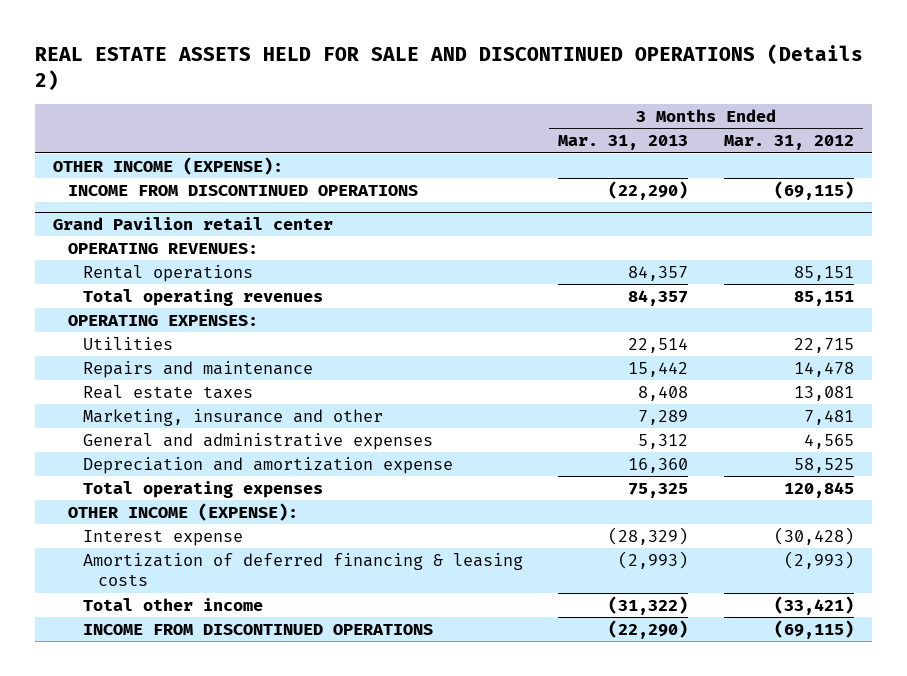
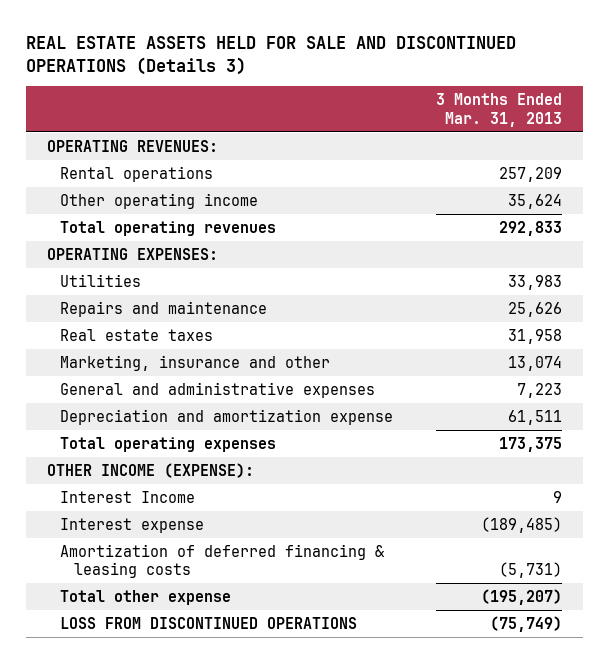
- REAL ESTATE ASSETS HELD FOR SALE AND DISCONTINUED OPERATIONS (Details 2)
+ REAL ESTATE ASSETS HELD FOR SALE AND DISCONTINUED OPERATIONS (Details 3)
- | 3 Months Ended Mar. 31, 2013 | 3 Months Ended Mar. 31, 2012
+ | 3 Months Ended Mar. 31, 2013
- OTHER INCOME (EXPENSE):
- INCOME FROM DISCONTINUED OPERATIONS | (22,290) | (69,115)
- Grand Pavilion retail center
- Rental operations | 84,357 | 85,151
- Total operating revenues | 84,357 | 85,151
+ Rental operations | 257,209
+ Other operating income | 35,624
+ Total operating revenues | 292,833
- Utilities | 22,514 | 22,715
- Repairs and maintenance | 15,442 | 14,478
- Real estate taxes | 8,408 | 13,081
- Marketing, insurance and other | 7,289 | 7,481
- General and administrative expenses | 5,312 | 4,565
- Depreciation and amortization expense | 16,360 | 58,525
- Total operating expenses | 75,325 | 120,845
+ Utilities | 33,983
+ Repairs and maintenance | 25,626
+ Real estate taxes | 31,958
+ Marketing, insurance and other | 13,074
+ General and administrative expenses | 7,223
+ Depreciation and amortization expense | 61,511
+ Total operating expenses | 173,375
- Interest expense | (28,329) | (30,428)
- Amortization of deferred financing & leasing costs | (2,993) | (2,993)
- Total other income | (31,322) | (33,421)
- INCOME FROM DISCONTINUED OPERATIONS | (22,290) | (69,115)
+ Interest Income | 9
+ Interest expense | (189,485)
+ Amortization of deferred financing & leasing costs | (5,731)
+ Total other expense | (195,207)
+ LOSS FROM DISCONTINUED OPERATIONS | (75,749)

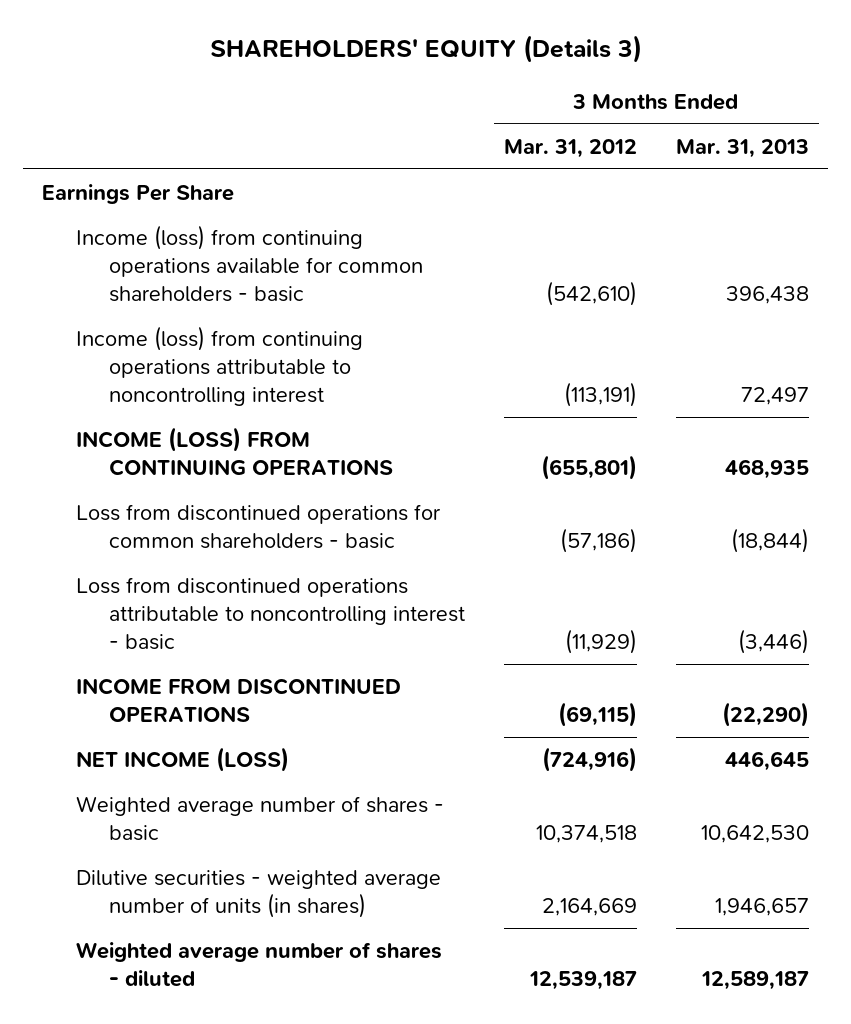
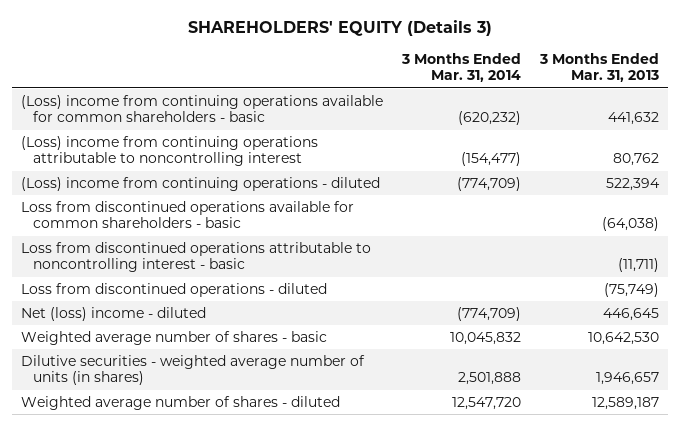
- | 3 Months Ended Mar. 31, 2012 | 3 Months Ended Mar. 31, 2013
+ | 3 Months Ended Mar. 31, 2014 | 3 Months Ended Mar. 31, 2013
- Earnings Per Share
- Income (loss) from continuing operations available for common shareholders - basic | (542,610) | 396,438
- Income (loss) from continuing operations attributable to noncontrolling interest | (113,191) | 72,497
- INCOME (LOSS) FROM CONTINUING OPERATIONS | (655,801) | 468,935
- Loss from discontinued operations for common shareholders - basic | (57,186) | (18,844)
- Loss from discontinued operations attributable to noncontrolling interest - basic | (11,929) | (3,446)
- INCOME FROM DISCONTINUED OPERATIONS | (69,115) | (22,290)
- NET INCOME (LOSS) | (724,916) | 446,645
+ (Loss) income from continuing operations available for common shareholders - basic | (620,232) | 441,632
+ (Loss) income from continuing operations attributable to noncontrolling interest | (154,477) | 80,762
+ (Loss) income from continuing operations - diluted | (774,709) | 522,394
+ Loss from discontinued operations available for common shareholders - basic | | (64,038)
+ Loss from discontinued operations attributable to noncontrolling interest - basic | | (11,711)
+ Loss from discontinued operations - diluted | | (75,749)
+ Net (loss) income - diluted | (774,709) | 446,645

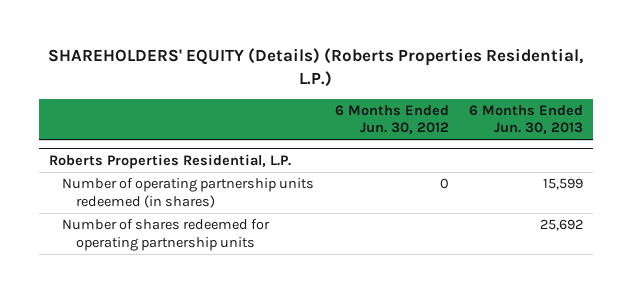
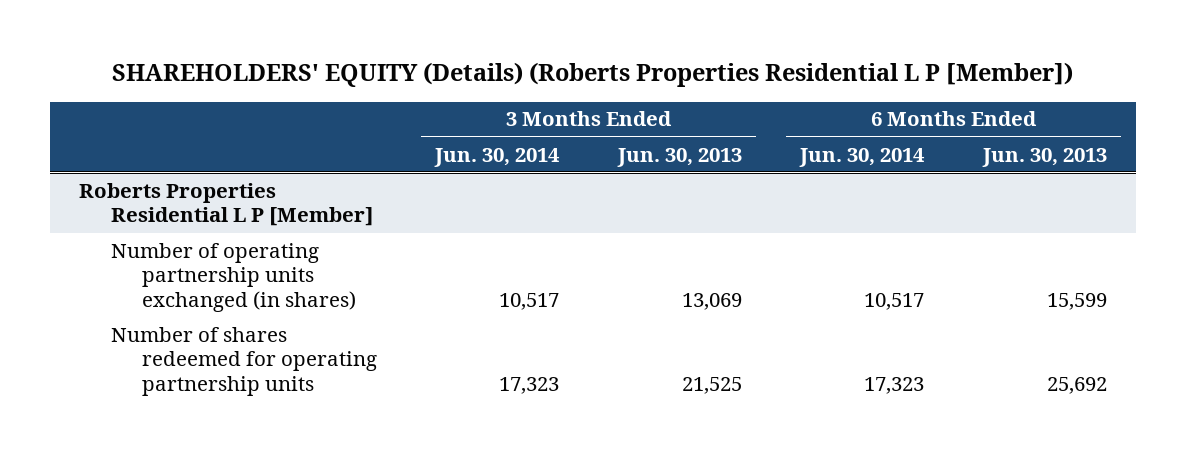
- SHAREHOLDERS' EQUITY (Details) (Roberts Properties Residential, L.P.)
+ SHAREHOLDERS' EQUITY (Details) (Roberts Properties Residential L P [Member])
- | 6 Months Ended Jun. 30, 2012 | 6 Months Ended Jun. 30, 2013
+ | 3 Months Ended Jun. 30, 2014 | 3 Months Ended Jun. 30, 2013 | 6 Months Ended Jun. 30, 2014 | 6 Months Ended Jun. 30, 2013
- Roberts Properties Residential, L.P.
- Number of operating partnership units redeemed (in shares) | 0 | 15,599
+ Roberts Properties Residential L P [Member]
+ Number of operating partnership units exchanged (in shares) | 10,517 | 13,069 | 10,517 | 15,599

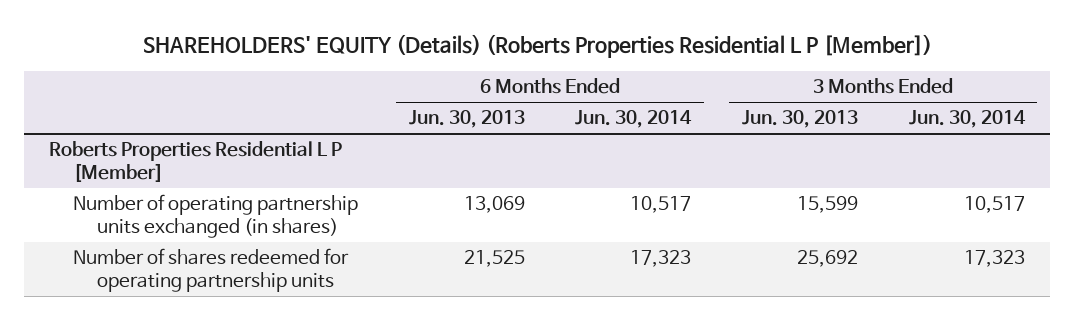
- | 3 Months Ended Jun. 30, 2014 | 3 Months Ended Jun. 30, 2013 | 6 Months Ended Jun. 30, 2014 | 6 Months Ended Jun. 30, 2013
+ | 6 Months Ended Jun. 30, 2013 | 6 Months Ended Jun. 30, 2014 | 3 Months Ended Jun. 30, 2013 | 3 Months Ended Jun. 30, 2014
@ Roberts Properties Residential L P [Member]
- Number of operating partnership units exchanged (in shares) | 10,517 | 13,069 | 10,517 | 15,599
- Number of shares redeemed for operating partnership units | 17,323 | 21,525 | 17,323 | 25,692
+ Number of operating partnership units exchanged (in shares) | 13,069 | 10,517 | 15,599 | 10,517
+ Number of shares redeemed for operating partnership units | 21,525 | 17,323 | 25,692 | 17,323

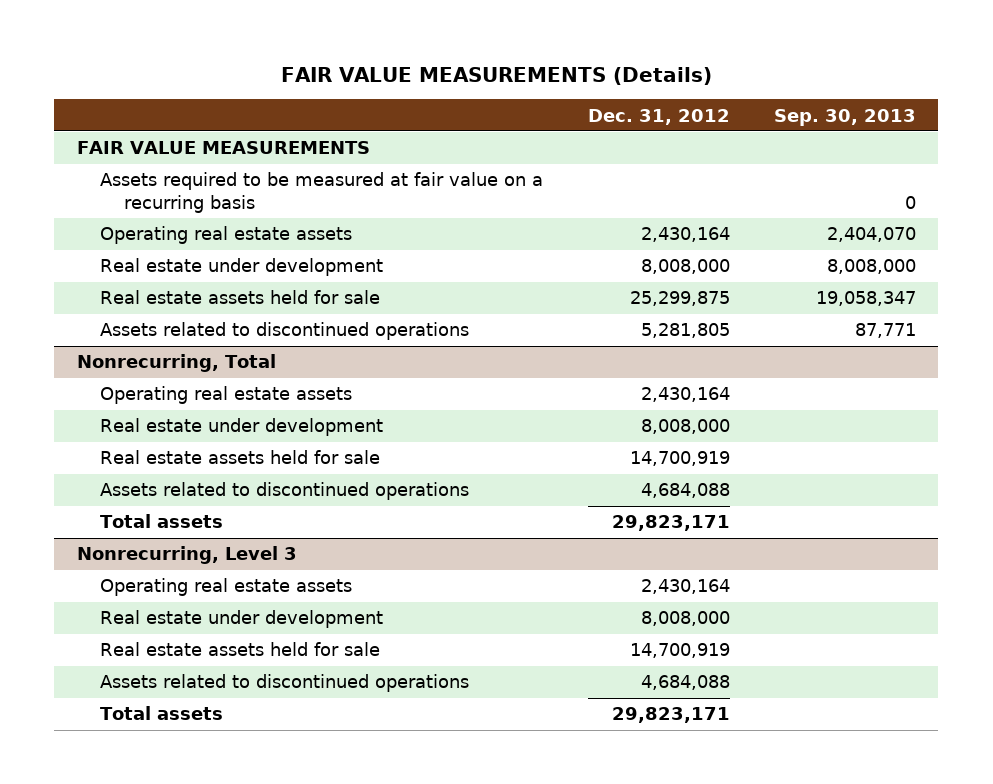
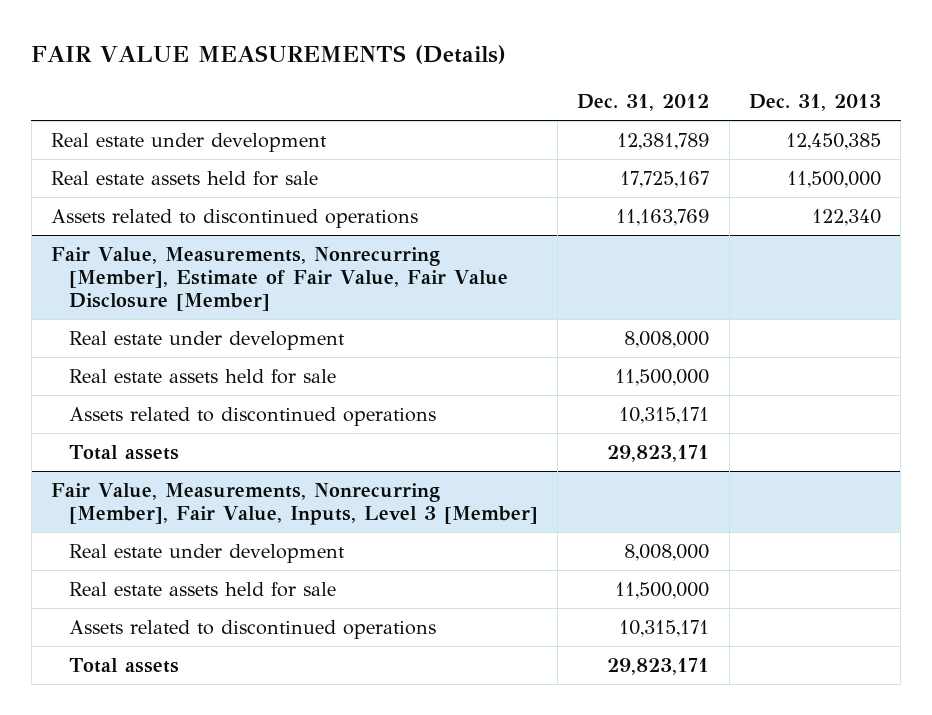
- | Dec. 31, 2012 | Sep. 30, 2013
+ | Dec. 31, 2012 | Dec. 31, 2013
- FAIR VALUE MEASUREMENTS
- Assets required to be measured at fair value on a recurring basis | | 0
- Operating real estate assets | 2,430,164 | 2,404,070
- Real estate under development | 8,008,000 | 8,008,000
- Real estate assets held for sale | 25,299,875 | 19,058,347
- Assets related to discontinued operations | 5,281,805 | 87,771
- Nonrecurring, Total
- Operating real estate assets | 2,430,164 |
+ Real estate under development | 12,381,789 | 12,450,385
+ Real estate assets held for sale | 17,725,167 | 11,500,000
+ Assets related to discontinued operations | 11,163,769 | 122,340
+ Fair Value, Measurements, Nonrecurring [Member], Estimate of Fair Value, Fair Value Disclosure [Member]
- Real estate assets held for sale | 14,700,919 |
- Assets related to discontinued operations | 4,684,088 |
+ Real estate assets held for sale | 11,500,000 |
+ Assets related to discontinued operations | 10,315,171 |
- Nonrecurring, Level 3
- Operating real estate assets | 2,430,164 |
+ Fair Value, Measurements, Nonrecurring [Member], Fair Value, Inputs, Level 3 [Member]
- Real estate assets held for sale | 14,700,919 |
- Assets related to discontinued operations | 4,684,088 |
+ Real estate assets held for sale | 11,500,000 |
+ Assets related to discontinued operations | 10,315,171 |

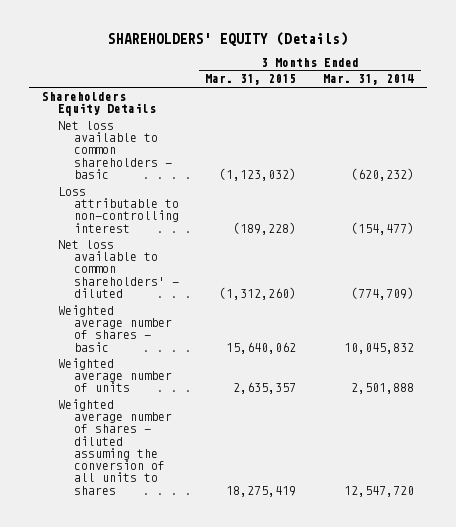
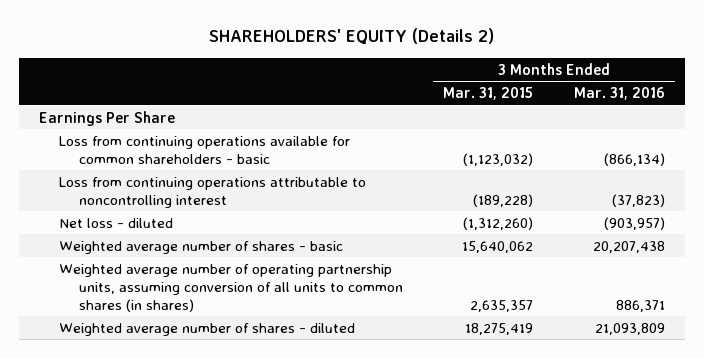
- SHAREHOLDERS' EQUITY (Details)
+ SHAREHOLDERS' EQUITY (Details 2)
- | 3 Months Ended Mar. 31, 2015 | 3 Months Ended Mar. 31, 2014
+ | 3 Months Ended Mar. 31, 2015 | 3 Months Ended Mar. 31, 2016
- Shareholders Equity Details
- Net loss available to common shareholders - basic | (1,123,032) | (620,232)
- Loss attributable to non-controlling interest | (189,228) | (154,477)
- Net loss available to common shareholders' - diluted | (1,312,260) | (774,709)
+ Earnings Per Share
+ Loss from continuing operations available for common shareholders - basic | (1,123,032) | (866,134)
+ Loss from continuing operations attributable to noncontrolling interest | (189,228) | (37,823)
+ Net loss - diluted | (1,312,260) | (903,957)
- Weighted average number of units | 2,635,357 | 2,501,888
- Weighted average number of shares - diluted assuming the conversion of all units to shares | 18,275,419 | 12,547,720
+ Weighted average number of operating partnership units, assuming conversion of all units to common shares (in shares) | 2,635,357 | 886,371
+ Weighted average number of shares - diluted | 18,275,419 | 21,093,809

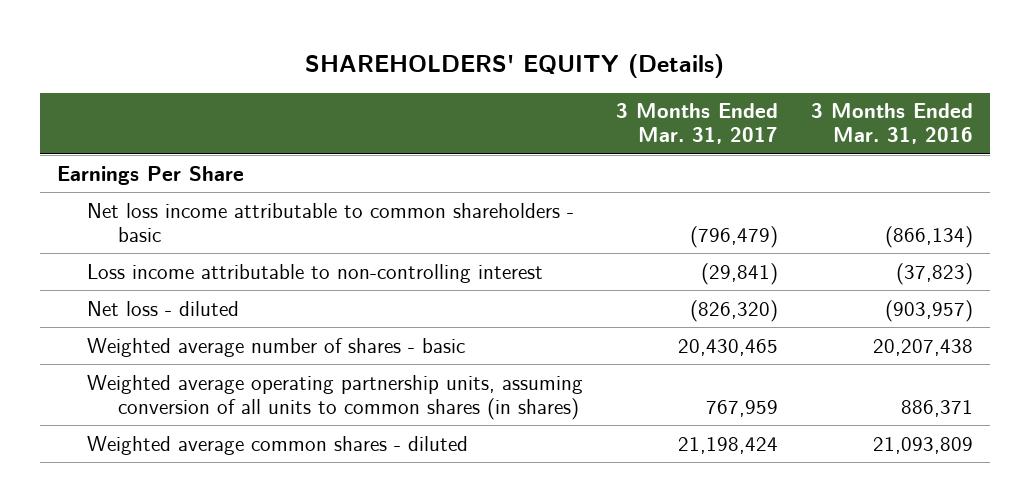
- SHAREHOLDERS' EQUITY (Details 2)
+ SHAREHOLDERS' EQUITY (Details)
- | 3 Months Ended Mar. 31, 2015 | 3 Months Ended Mar. 31, 2016
+ | 3 Months Ended Mar. 31, 2017 | 3 Months Ended Mar. 31, 2016
- Loss from continuing operations available for common shareholders - basic | (1,123,032) | (866,134)
- Loss from continuing operations attributable to noncontrolling interest | (189,228) | (37,823)
+ Net loss income attributable to common shareholders - basic | (796,479) | (866,134)
+ Loss income attributable to non-controlling interest | (29,841) | (37,823)
- Weighted average number of operating partnership units, assuming conversion of all units to common shares (in shares) | 2,635,357 | 886,371
- Weighted average number of shares - diluted | 18,275,419 | 21,093,809
+ Weighted average operating partnership units, assuming conversion of all units to common shares (in shares) | 767,959 | 886,371
+ Weighted average common shares - diluted | 21,198,424 | 21,093,809

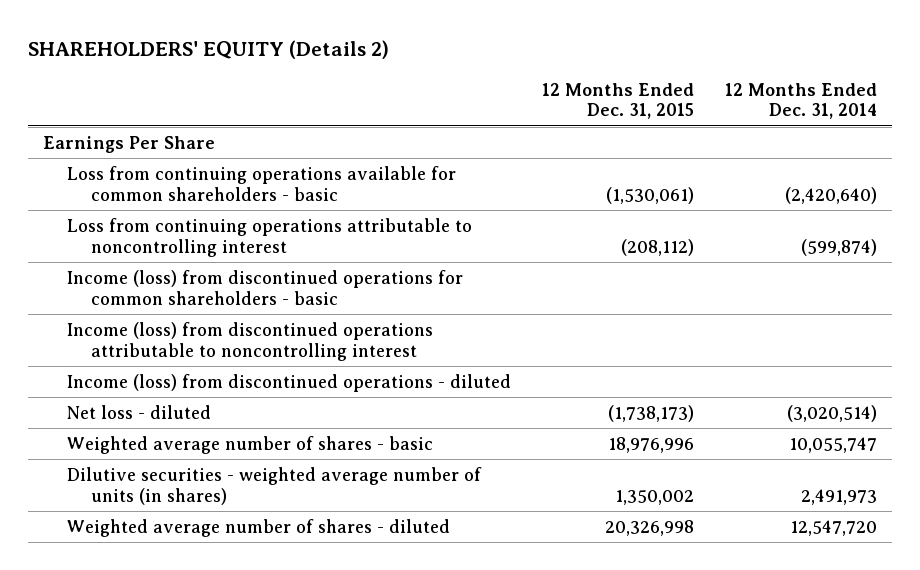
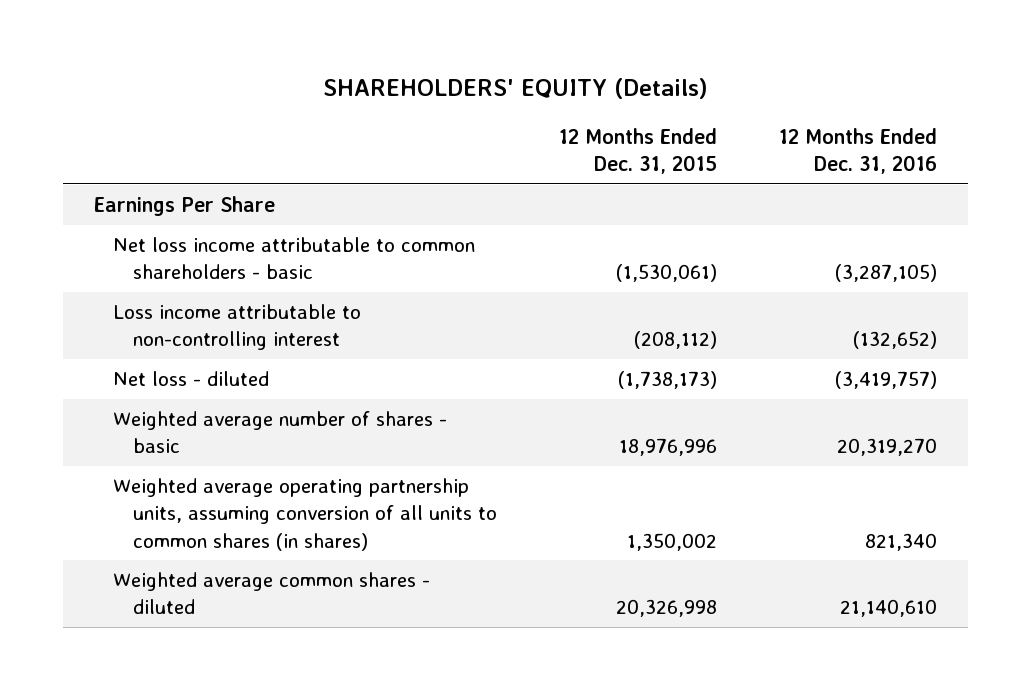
- SHAREHOLDERS' EQUITY (Details 2)
+ SHAREHOLDERS' EQUITY (Details)
- | 12 Months Ended Dec. 31, 2015 | 12 Months Ended Dec. 31, 2014
+ | 12 Months Ended Dec. 31, 2015 | 12 Months Ended Dec. 31, 2016
- Loss from continuing operations available for common shareholders - basic | (1,530,061) | (2,420,640)
- Loss from continuing operations attributable to noncontrolling interest | (208,112) | (599,874)
- Income (loss) from discontinued operations for common shareholders - basic
- Income (loss) from discontinued operations attributable to noncontrolling interest
- Income (loss) from discontinued operations - diluted
+ Net loss income attributable to common shareholders - basic | (1,530,061) | (3,287,105)
+ Loss income attributable to non-controlling interest | (208,112) | (132,652)
- Dilutive securities - weighted average number of units (in shares) | 1,350,002 | 2,491,973
- Weighted average number of shares - diluted | 20,326,998 | 12,547,720
+ Weighted average operating partnership units, assuming conversion of all units to common shares (in shares) | 1,350,002 | 821,340
+ Weighted average common shares - diluted | 20,326,998 | 21,140,610

